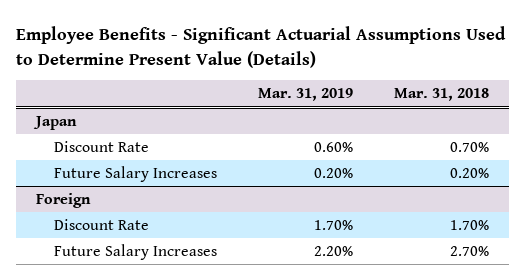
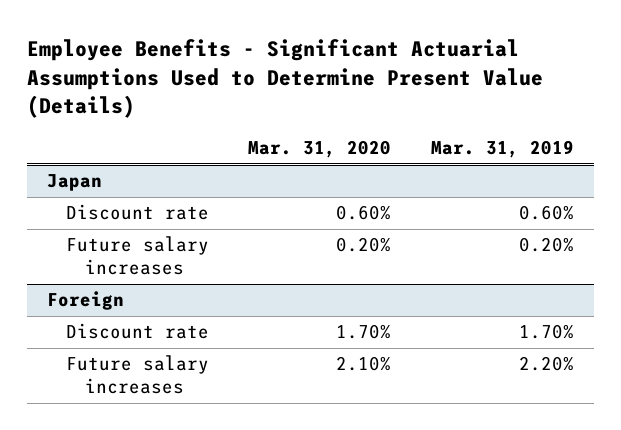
- | Mar. 31, 2019 | Mar. 31, 2018
+ | Mar. 31, 2020 | Mar. 31, 2019
@ Japan
- Discount Rate | 0.60% | 0.70%
- Future Salary Increases | 0.20% | 0.20%
+ Discount rate | 0.60% | 0.60%
+ Future salary increases | 0.20% | 0.20%
@ Foreign
- Discount Rate | 1.70% | 1.70%
- Future Salary Increases | 2.20% | 2.70%
+ Discount rate | 1.70% | 1.70%
+ Future salary increases | 2.10% | 2.20%

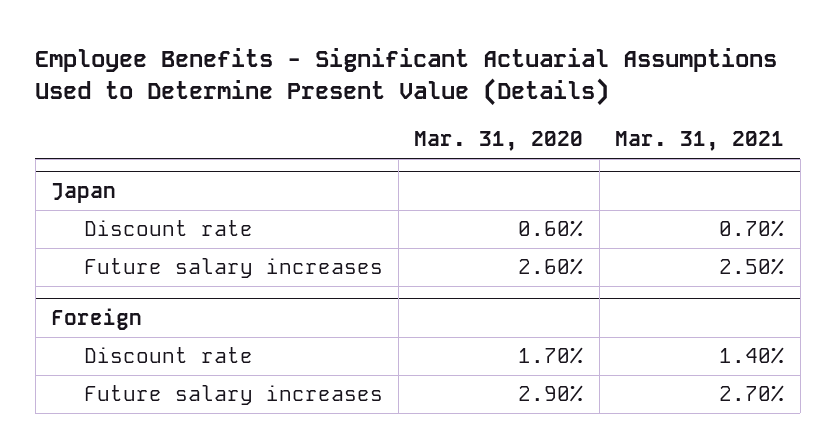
- | Mar. 31, 2020 | Mar. 31, 2019
+ | Mar. 31, 2020 | Mar. 31, 2021
@ Japan
- Future salary increases | 0.20% | 0.20%
+ Future salary increases | 2.60% | 2.50%
@ Foreign
- Future salary increases | 2.10% | 2.20%
+ Future salary increases | 2.90% | 2.70%

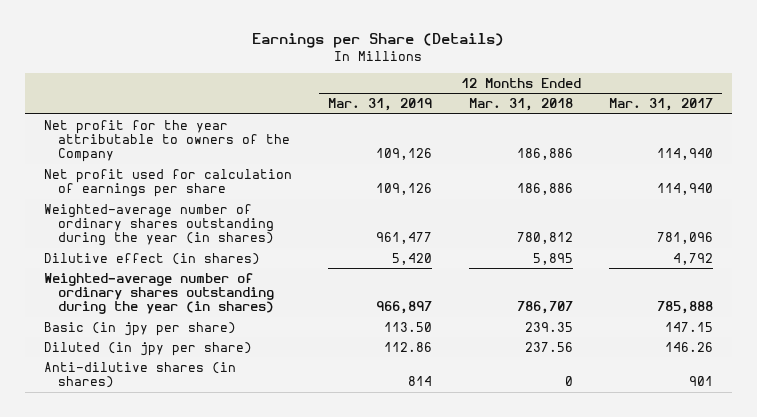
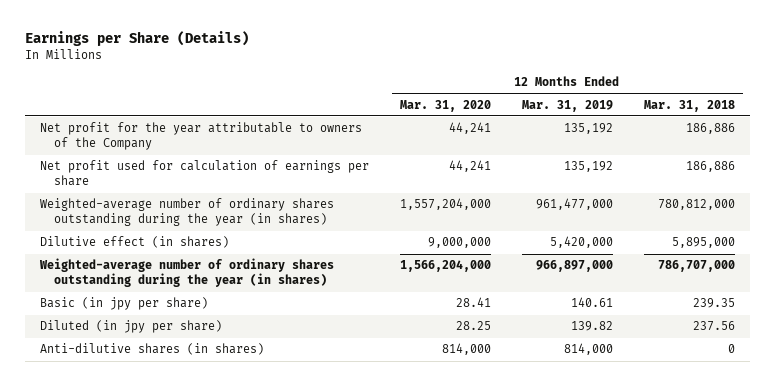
- | 12 Months Ended Mar. 31, 2019 | 12 Months Ended Mar. 31, 2018 | 12 Months Ended Mar. 31, 2017
+ | 12 Months Ended Mar. 31, 2020 | 12 Months Ended Mar. 31, 2019 | 12 Months Ended Mar. 31, 2018
- Net profit for the year attributable to owners of the Company | 109,126 | 186,886 | 114,940
- Net profit used for calculation of earnings per share | 109,126 | 186,886 | 114,940
- Weighted-average number of ordinary shares outstanding during the year (in shares) | 961,477 | 780,812 | 781,096
- Dilutive effect (in shares) | 5,420 | 5,895 | 4,792
- Weighted-average number of ordinary shares outstanding during the year (in shares) | 966,897 | 786,707 | 785,888
- Basic (in jpy per share) | 113.50 | 239.35 | 147.15
- Diluted (in jpy per share) | 112.86 | 237.56 | 146.26
- Anti-dilutive shares (in shares) | 814 | 0 | 901
+ Net profit for the year attributable to owners of the Company | 44,241 | 135,192 | 186,886
+ Net profit used for calculation of earnings per share | 44,241 | 135,192 | 186,886
+ Weighted-average number of ordinary shares outstanding during the year (in shares) | 1,557,204,000 | 961,477,000 | 780,812,000
+ Dilutive effect (in shares) | 9,000,000 | 5,420,000 | 5,895,000
+ Weighted-average number of ordinary shares outstanding during the year (in shares) | 1,566,204,000 | 966,897,000 | 786,707,000
+ Basic (in jpy per share) | 28.41 | 140.61 | 239.35
+ Diluted (in jpy per share) | 28.25 | 139.82 | 237.56
+ Anti-dilutive shares (in shares) | 814,000 | 814,000 | 0

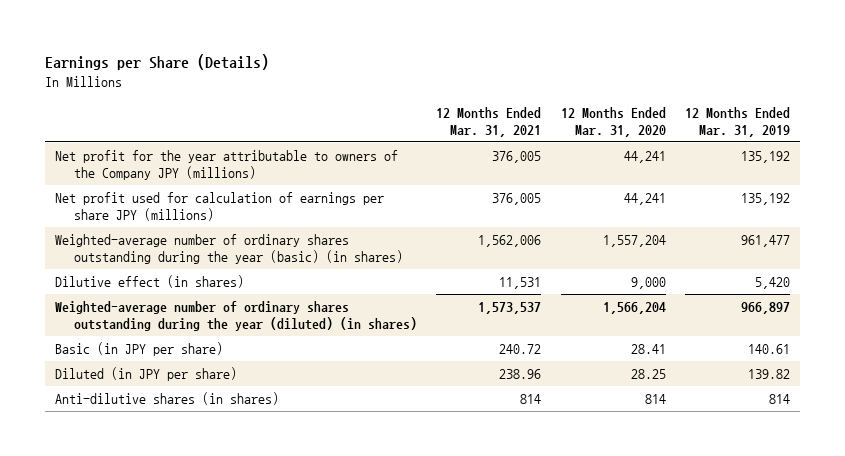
- | 12 Months Ended Mar. 31, 2020 | 12 Months Ended Mar. 31, 2019 | 12 Months Ended Mar. 31, 2018
+ | 12 Months Ended Mar. 31, 2021 | 12 Months Ended Mar. 31, 2020 | 12 Months Ended Mar. 31, 2019
- Net profit for the year attributable to owners of the Company | 44,241 | 135,192 | 186,886
- Net profit used for calculation of earnings per share | 44,241 | 135,192 | 186,886
- Weighted-average number of ordinary shares outstanding during the year (in shares) | 1,557,204,000 | 961,477,000 | 780,812,000
- Dilutive effect (in shares) | 9,000,000 | 5,420,000 | 5,895,000
- Weighted-average number of ordinary shares outstanding during the year (in shares) | 1,566,204,000 | 966,897,000 | 786,707,000
- Basic (in jpy per share) | 28.41 | 140.61 | 239.35
- Diluted (in jpy per share) | 28.25 | 139.82 | 237.56
- Anti-dilutive shares (in shares) | 814,000 | 814,000 | 0
+ Net profit for the year attributable to owners of the Company JPY (millions) | 376,005 | 44,241 | 135,192
+ Net profit used for calculation of earnings per share JPY (millions) | 376,005 | 44,241 | 135,192
+ Weighted-average number of ordinary shares outstanding during the year (basic) (in shares) | 1,562,006 | 1,557,204 | 961,477
+ Dilutive effect (in shares) | 11,531 | 9,000 | 5,420
+ Weighted-average number of ordinary shares outstanding during the year (diluted) (in shares) | 1,573,537 | 1,566,204 | 966,897
+ Basic (in JPY per share) | 240.72 | 28.41 | 140.61
+ Diluted (in JPY per share) | 238.96 | 28.25 | 139.82
+ Anti-dilutive shares (in shares) | 814 | 814 | 814

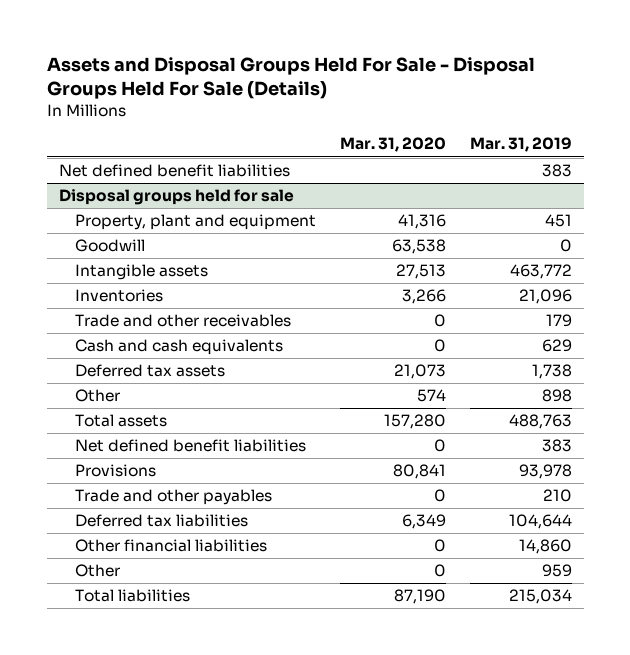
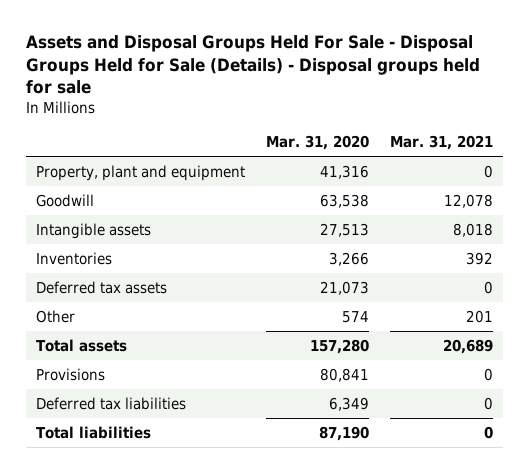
- Assets and Disposal Groups Held For Sale - Disposal Groups Held For Sale (Details)
+ Assets and Disposal Groups Held For Sale - Disposal Groups Held for Sale (Details) - Disposal groups held for sale
- | Mar. 31, 2020 | Mar. 31, 2019
+ | Mar. 31, 2020 | Mar. 31, 2021
- Net defined benefit liabilities | | 383
- Disposal groups held for sale
- Trade and other receivables | 0 | 179
- Cash and cash equivalents | 0 | 629
- Net defined benefit liabilities | 0 | 383
- Trade and other payables | 0 | 210
- Other financial liabilities | 0 | 14,860
- Other | 0 | 959

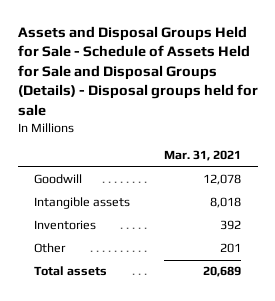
- Assets and Disposal Groups Held For Sale - Disposal Groups Held for Sale (Details) - Disposal groups held for sale
+ Assets and Disposal Groups Held for Sale - Schedule of Assets Held for Sale and Disposal Groups (Details) - Disposal groups held for sale
- | Mar. 31, 2020 | Mar. 31, 2021
+ | Mar. 31, 2021
- Property, plant and equipment | 41,316 | 0
- Deferred tax assets | 21,073 | 0
- Provisions | 80,841 | 0
- Deferred tax liabilities | 6,349 | 0
- Total liabilities | 87,190 | 0

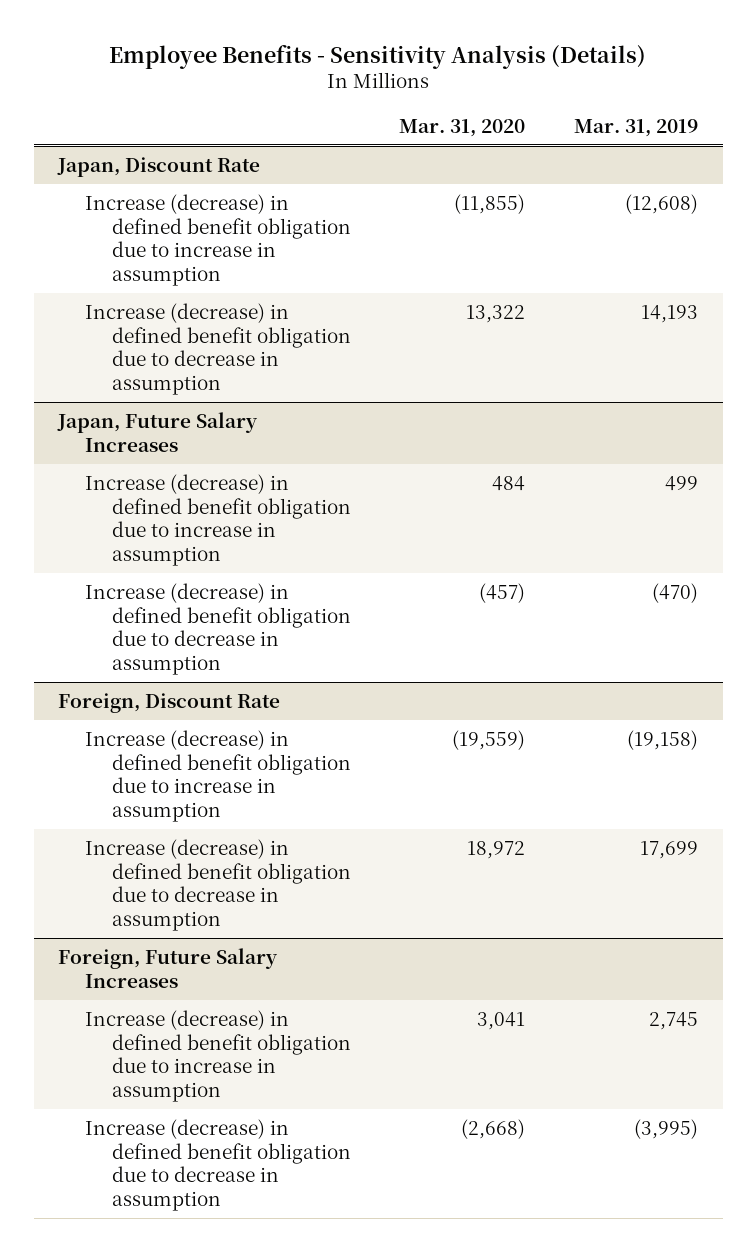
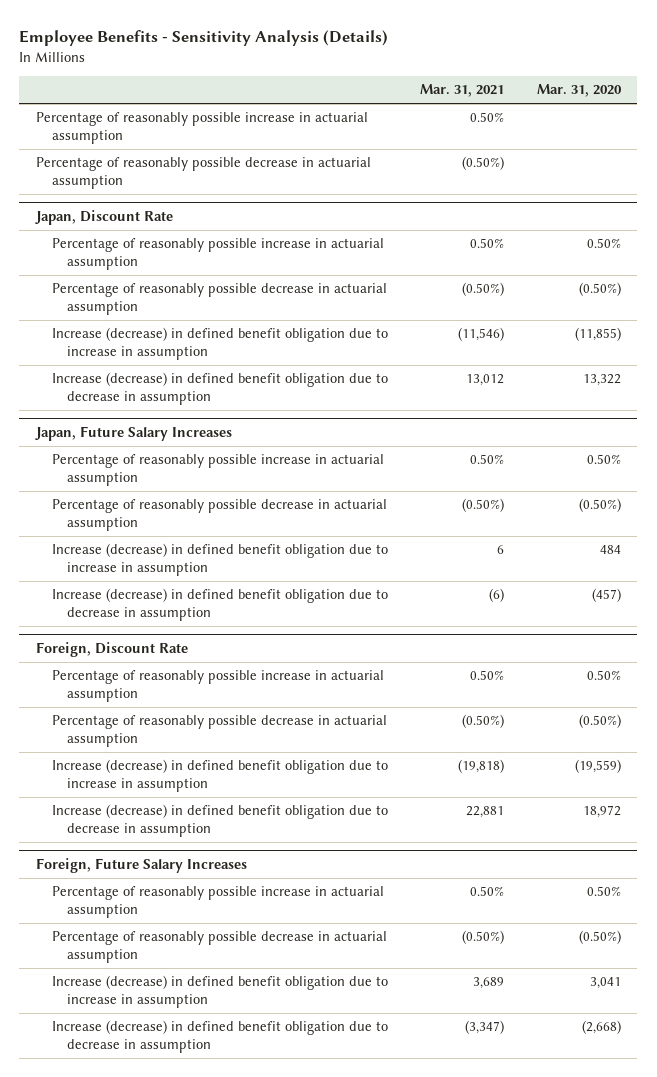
- | Mar. 31, 2020 | Mar. 31, 2019
+ | Mar. 31, 2021 | Mar. 31, 2020
+ Percentage of reasonably possible increase in actuarial assumption | 0.50% |
+ Percentage of reasonably possible decrease in actuarial assumption | (0.50%) |
@ Japan, Discount Rate
+ Percentage of reasonably possible increase in actuarial assumption | 0.50% | 0.50%
+ Percentage of reasonably possible decrease in actuarial assumption | (0.50%) | (0.50%)
@ Japan, Future Salary Increases
+ Percentage of reasonably possible increase in actuarial assumption | 0.50% | 0.50%
+ Percentage of reasonably possible decrease in actuarial assumption | (0.50%) | (0.50%)
@ Foreign, Discount Rate
+ Percentage of reasonably possible increase in actuarial assumption | 0.50% | 0.50%
+ Percentage of reasonably possible decrease in actuarial assumption | (0.50%) | (0.50%)
@ Foreign, Future Salary Increases
+ Percentage of reasonably possible increase in actuarial assumption | 0.50% | 0.50%
+ Percentage of reasonably possible decrease in actuarial assumption | (0.50%) | (0.50%)

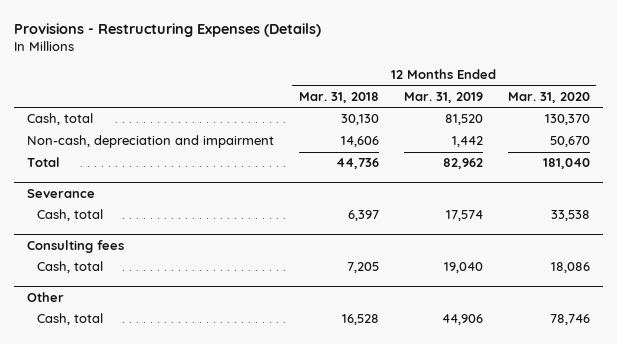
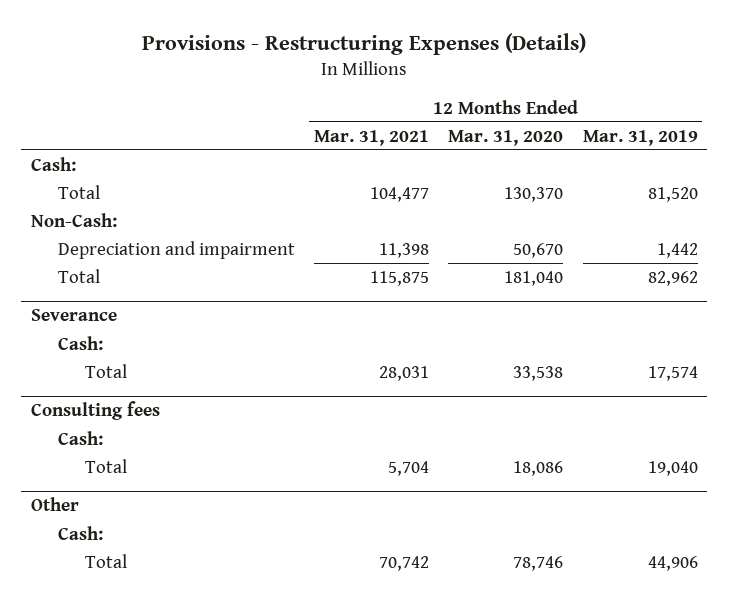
- | 12 Months Ended Mar. 31, 2018 | 12 Months Ended Mar. 31, 2019 | 12 Months Ended Mar. 31, 2020
+ | 12 Months Ended Mar. 31, 2021 | 12 Months Ended Mar. 31, 2020 | 12 Months Ended Mar. 31, 2019
- Cash, total | 30,130 | 81,520 | 130,370
- Non-cash, depreciation and impairment | 14,606 | 1,442 | 50,670
+ Cash:
+ Total | 104,477 | 130,370 | 81,520
+ Non-Cash:
+ Depreciation and impairment | 11,398 | 50,670 | 1,442
@ Severance
- Cash, total | 6,397 | 17,574 | 33,538
+ Cash:
+ Total | 28,031 | 33,538 | 17,574
@ Consulting fees
- Cash, total | 7,205 | 19,040 | 18,086
+ Cash:
+ Total | 5,704 | 18,086 | 19,040
@ Other
- Cash, total | 16,528 | 44,906 | 78,746
+ Cash:
+ Total | 70,742 | 78,746 | 44,906

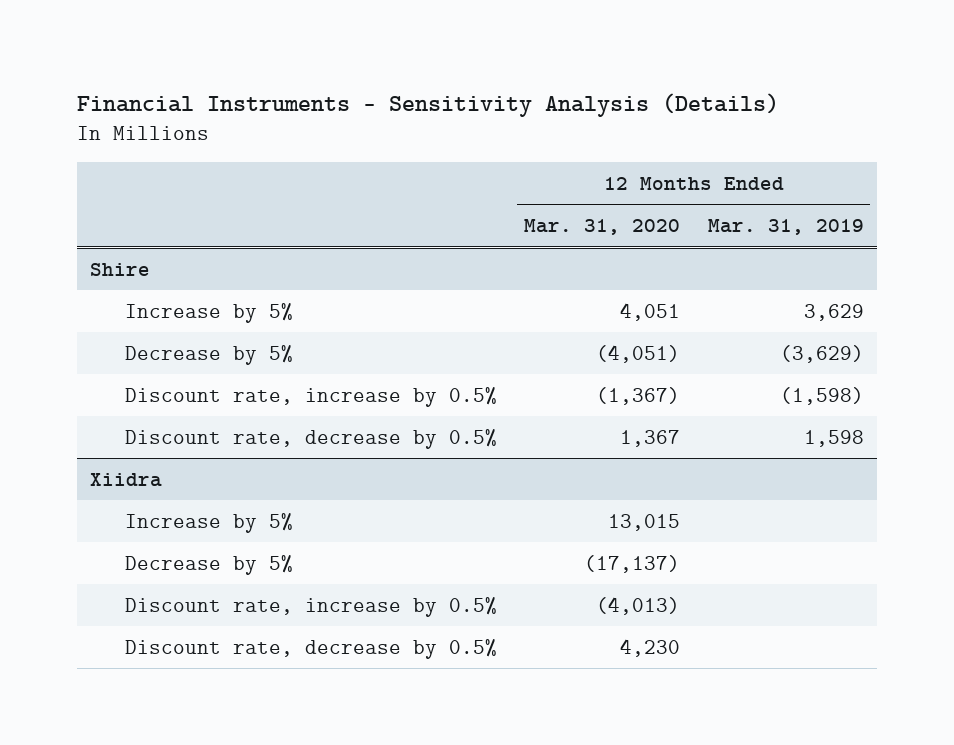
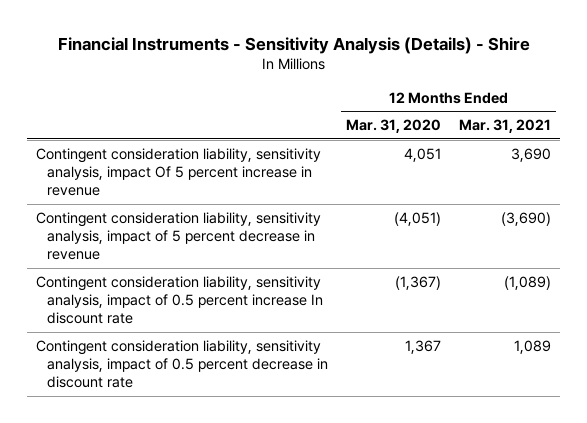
- Financial Instruments - Sensitivity Analysis (Details)
+ Financial Instruments - Sensitivity Analysis (Details) - Shire
- | 12 Months Ended Mar. 31, 2020 | 12 Months Ended Mar. 31, 2019
+ | 12 Months Ended Mar. 31, 2020 | 12 Months Ended Mar. 31, 2021
- Shire
- Increase by 5% | 4,051 | 3,629
- Decrease by 5% | (4,051) | (3,629)
- Discount rate, increase by 0.5% | (1,367) | (1,598)
- Discount rate, decrease by 0.5% | 1,367 | 1,598
- Xiidra
- Increase by 5% | 13,015 |
- Decrease by 5% | (17,137) |
- Discount rate, increase by 0.5% | (4,013) |
- Discount rate, decrease by 0.5% | 4,230 |
+ Contingent consideration liability, sensitivity analysis, impact Of 5 percent increase in revenue | 4,051 | 3,690
+ Contingent consideration liability, sensitivity analysis, impact of 5 percent decrease in revenue | (4,051) | (3,690)
+ Contingent consideration liability, sensitivity analysis, impact of 0.5 percent increase In discount rate | (1,367) | (1,089)
+ Contingent consideration liability, sensitivity analysis, impact of 0.5 percent decrease in discount rate | 1,367 | 1,089

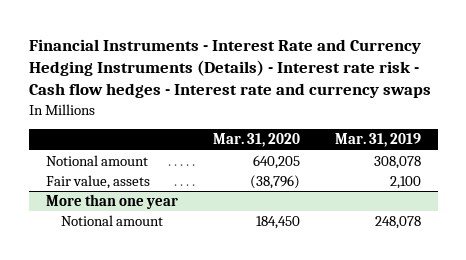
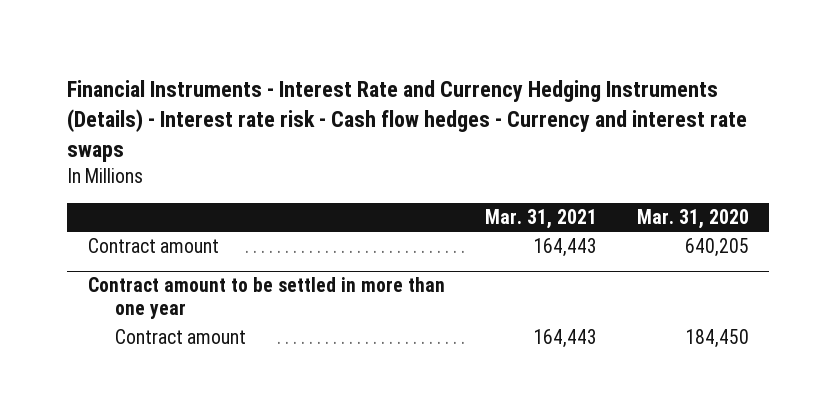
- Financial Instruments - Interest Rate and Currency Hedging Instruments (Details) - Interest rate risk - Cash flow hedges - Interest rate and currency swaps
+ Financial Instruments - Interest Rate and Currency Hedging Instruments (Details) - Interest rate risk - Cash flow hedges - Currency and interest rate swaps
- | Mar. 31, 2020 | Mar. 31, 2019
+ | Mar. 31, 2021 | Mar. 31, 2020
- Notional amount | 640,205 | 308,078
- Fair value, assets | (38,796) | 2,100
- More than one year
- Notional amount | 184,450 | 248,078
+ Contract amount | 164,443 | 640,205
+ Contract amount to be settled in more than one year
+ Contract amount | 164,443 | 184,450

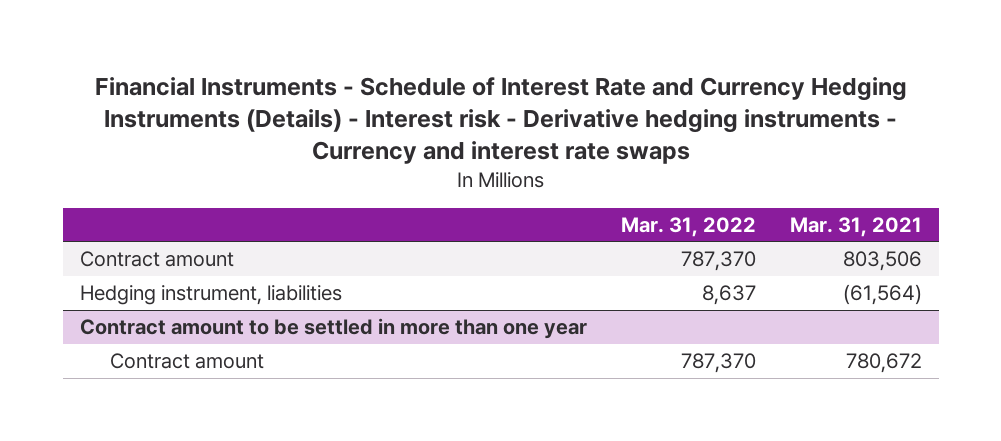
- Financial Instruments - Interest Rate and Currency Hedging Instruments (Details) - Interest rate risk - Cash flow hedges - Currency and interest rate swaps
+ Financial Instruments - Schedule of Interest Rate and Currency Hedging Instruments (Details) - Interest risk - Derivative hedging instruments - Currency and interest rate swaps
- | Mar. 31, 2021 | Mar. 31, 2020
+ | Mar. 31, 2022 | Mar. 31, 2021
- Contract amount | 164,443 | 640,205
+ Contract amount | 787,370 | 803,506
+ Hedging instrument, liabilities | 8,637 | (61,564)
@ Contract amount to be settled in more than one year
- Contract amount | 164,443 | 184,450
+ Contract amount | 787,370 | 780,672

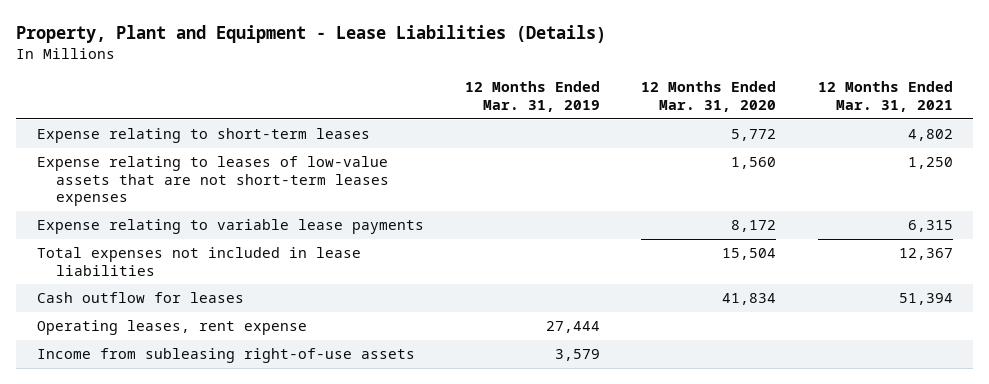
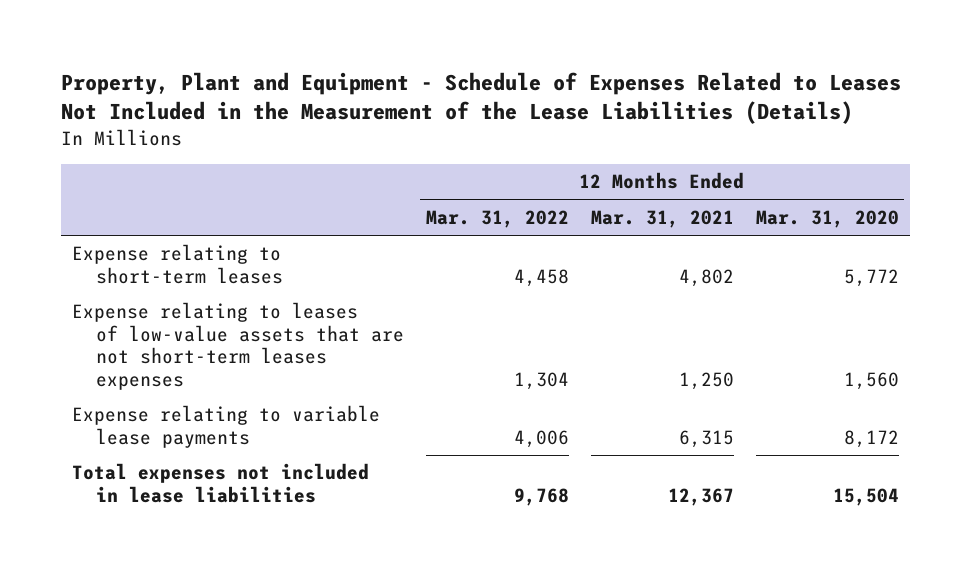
- Property, Plant and Equipment - Lease Liabilities (Details)
+ Property, Plant and Equipment - Schedule of Expenses Related to Leases Not Included in the Measurement of the Lease Liabilities (Details)
- | 12 Months Ended Mar. 31, 2019 | 12 Months Ended Mar. 31, 2020 | 12 Months Ended Mar. 31, 2021
+ | 12 Months Ended Mar. 31, 2022 | 12 Months Ended Mar. 31, 2021 | 12 Months Ended Mar. 31, 2020
- Cash outflow for leases | | 41,834 | 51,394
- Operating leases, rent expense | 27,444 | |
- Income from subleasing right-of-use assets | 3,579 | |

